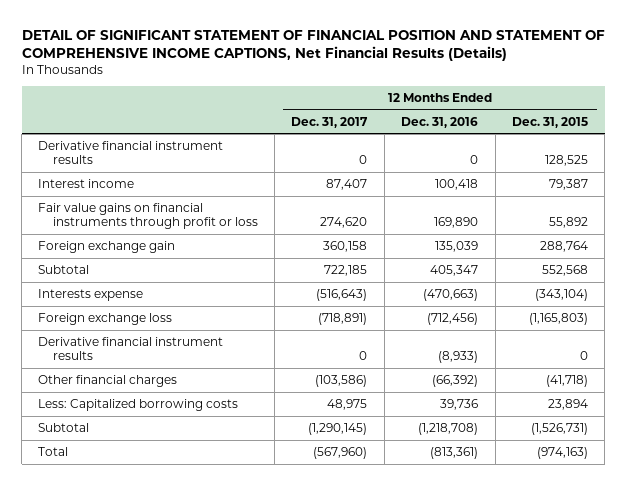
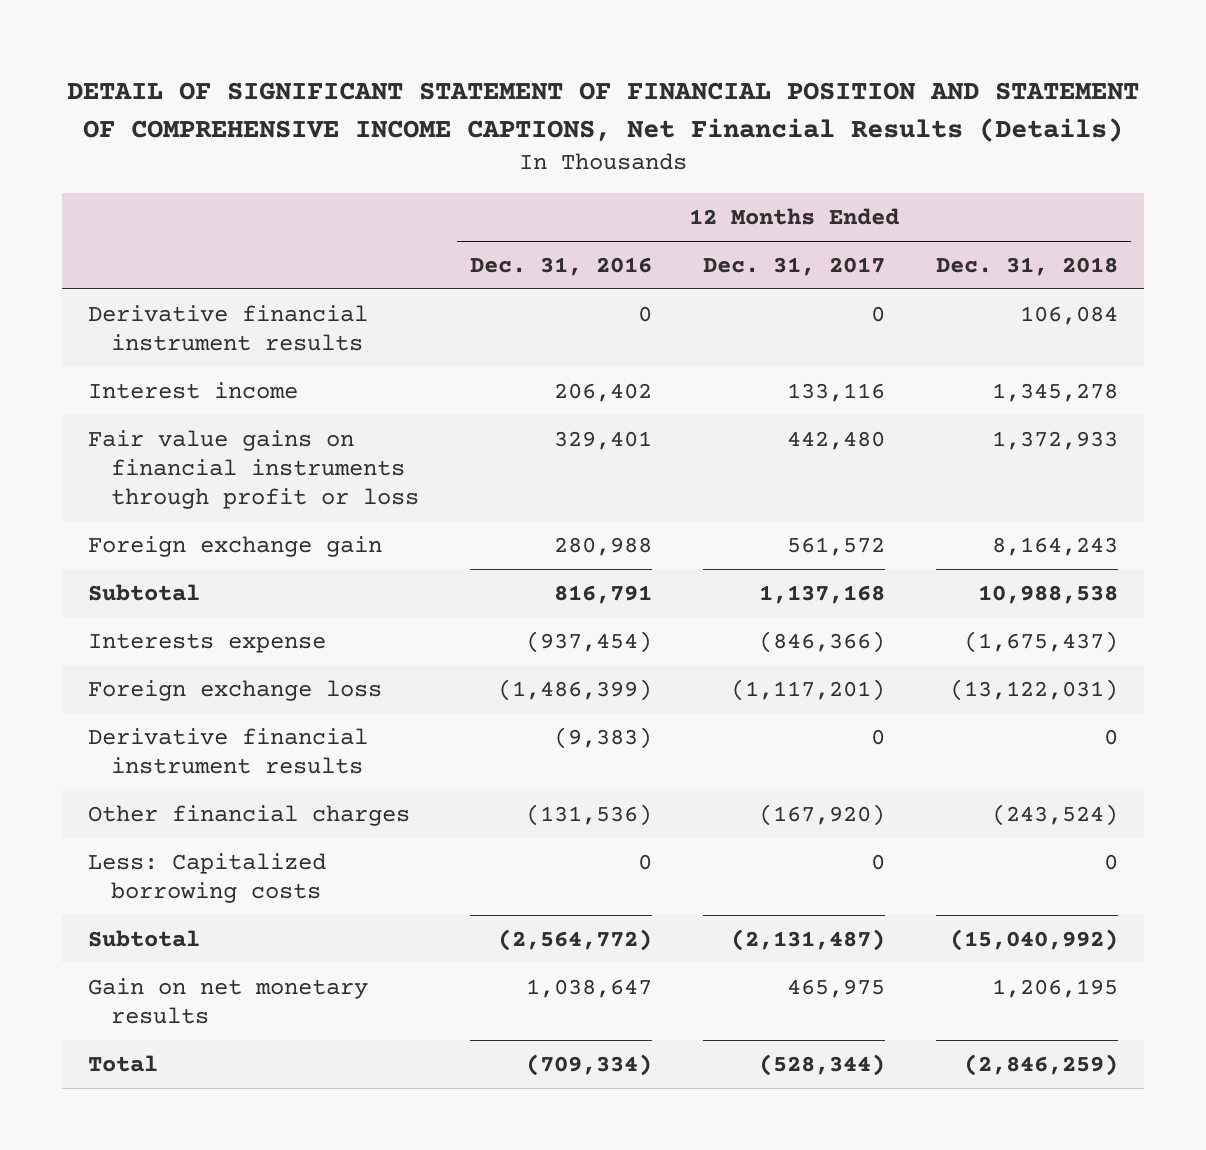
- | 12 Months Ended Dec. 31, 2017 | 12 Months Ended Dec. 31, 2016 | 12 Months Ended Dec. 31, 2015
+ | 12 Months Ended Dec. 31, 2016 | 12 Months Ended Dec. 31, 2017 | 12 Months Ended Dec. 31, 2018
- Interest income | 87,407 | 100,418 | 79,387
- Fair value gains on financial instruments through profit or loss | 274,620 | 169,890 | 55,892
- Foreign exchange gain | 360,158 | 135,039 | 288,764
- Subtotal | 722,185 | 405,347 | 552,568
- Interests expense | (516,643) | (470,663) | (343,104)
- Foreign exchange loss | (718,891) | (712,456) | (1,165,803)
- Derivative financial instrument results | 0 | (8,933) | 0
- Other financial charges | (103,586) | (66,392) | (41,718)
- Less: Capitalized borrowing costs | 48,975 | 39,736 | 23,894
- Subtotal | (1,290,145) | (1,218,708) | (1,526,731)
- Total | (567,960) | (813,361) | (974,163)
+ Interest income | 206,402 | 133,116 | 1,345,278
+ Fair value gains on financial instruments through profit or loss | 329,401 | 442,480 | 1,372,933
+ Foreign exchange gain | 280,988 | 561,572 | 8,164,243
+ Subtotal | 816,791 | 1,137,168 | 10,988,538
+ Interests expense | (937,454) | (846,366) | (1,675,437)
+ Foreign exchange loss | (1,486,399) | (1,117,201) | (13,122,031)
+ Derivative financial instrument results | (9,383) | 0 | 0
+ Other financial charges | (131,536) | (167,920) | (243,524)
+ Less: Capitalized borrowing costs | 0 | 0 | 0
+ Subtotal | (2,564,772) | (2,131,487) | (15,040,992)
+ Gain on net monetary results | 1,038,647 | 465,975 | 1,206,195
+ Total | (709,334) | (528,344) | (2,846,259)

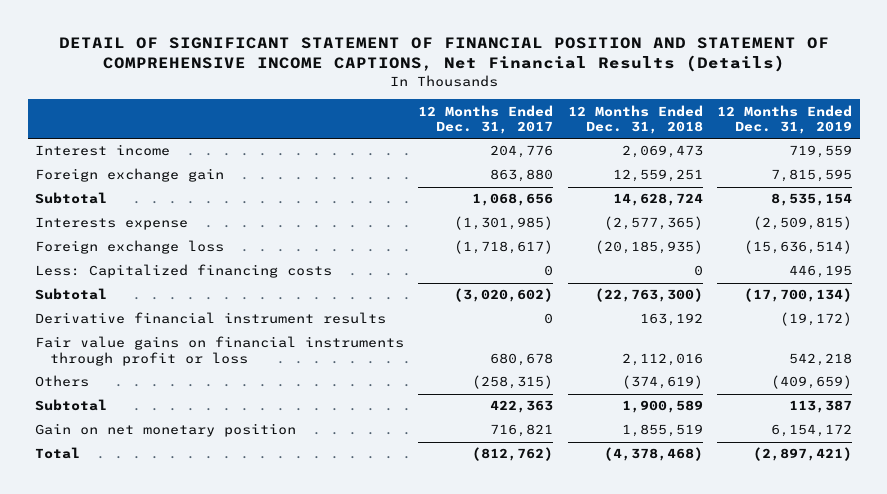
- | 12 Months Ended Dec. 31, 2016 | 12 Months Ended Dec. 31, 2017 | 12 Months Ended Dec. 31, 2018
+ | 12 Months Ended Dec. 31, 2017 | 12 Months Ended Dec. 31, 2018 | 12 Months Ended Dec. 31, 2019
- Derivative financial instrument results | 0 | 0 | 106,084
- Interest income | 206,402 | 133,116 | 1,345,278
- Fair value gains on financial instruments through profit or loss | 329,401 | 442,480 | 1,372,933
- Foreign exchange gain | 280,988 | 561,572 | 8,164,243
- Subtotal | 816,791 | 1,137,168 | 10,988,538
- Interests expense | (937,454) | (846,366) | (1,675,437)
- Foreign exchange loss | (1,486,399) | (1,117,201) | (13,122,031)
- Derivative financial instrument results | (9,383) | 0 | 0
- Other financial charges | (131,536) | (167,920) | (243,524)
- Less: Capitalized borrowing costs | 0 | 0 | 0
- Subtotal | (2,564,772) | (2,131,487) | (15,040,992)
- Gain on net monetary results | 1,038,647 | 465,975 | 1,206,195
- Total | (709,334) | (528,344) | (2,846,259)
+ Interest income | 204,776 | 2,069,473 | 719,559
+ Foreign exchange gain | 863,880 | 12,559,251 | 7,815,595
+ Subtotal | 1,068,656 | 14,628,724 | 8,535,154
+ Interests expense | (1,301,985) | (2,577,365) | (2,509,815)
+ Foreign exchange loss | (1,718,617) | (20,185,935) | (15,636,514)
+ Less: Capitalized financing costs | 0 | 0 | 446,195
+ Subtotal | (3,020,602) | (22,763,300) | (17,700,134)
+ Derivative financial instrument results | 0 | 163,192 | (19,172)
+ Fair value gains on financial instruments through profit or loss | 680,678 | 2,112,016 | 542,218
+ Others | (258,315) | (374,619) | (409,659)
+ Subtotal | 422,363 | 1,900,589 | 113,387
+ Gain on net monetary position | 716,821 | 1,855,519 | 6,154,172
+ Total | (812,762) | (4,378,468) | (2,897,421)

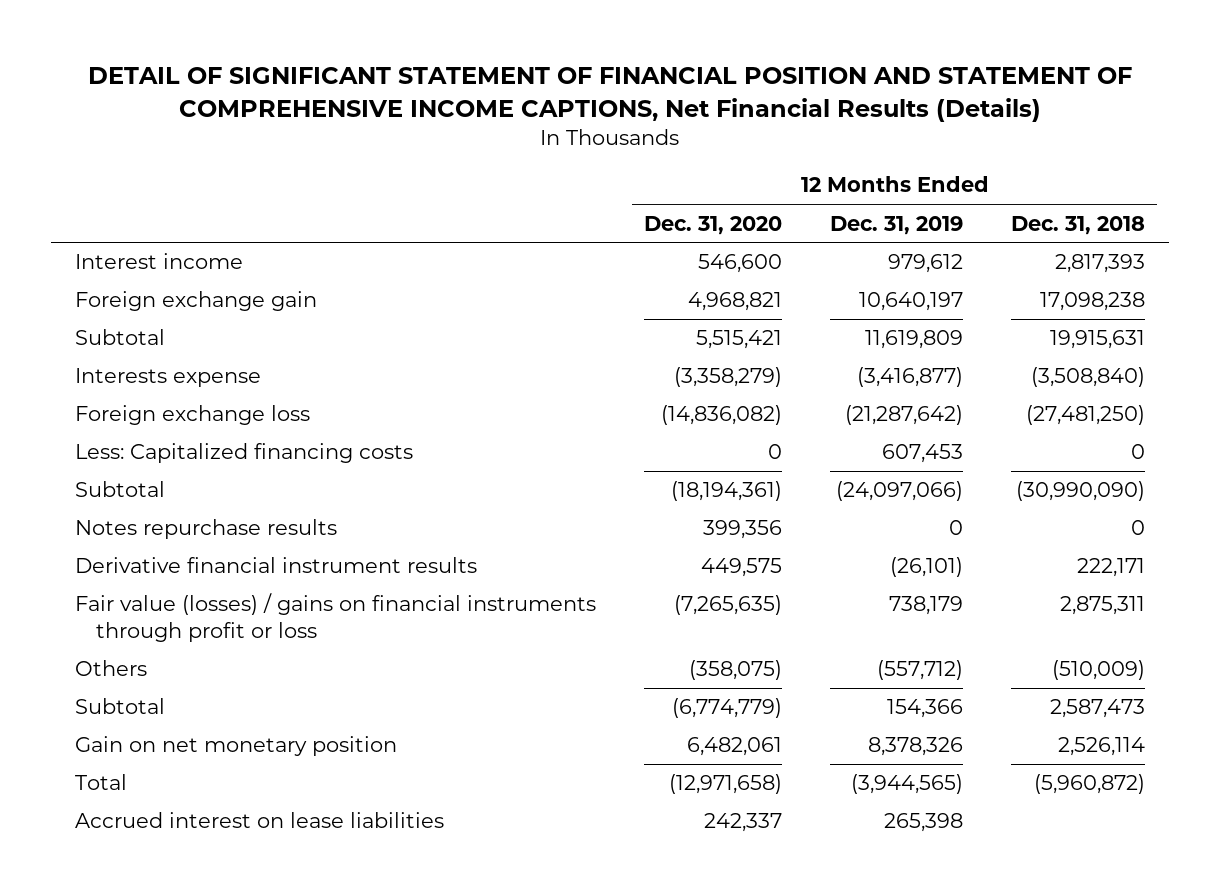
- | 12 Months Ended Dec. 31, 2017 | 12 Months Ended Dec. 31, 2018 | 12 Months Ended Dec. 31, 2019
+ | 12 Months Ended Dec. 31, 2020 | 12 Months Ended Dec. 31, 2019 | 12 Months Ended Dec. 31, 2018
- Interest income | 204,776 | 2,069,473 | 719,559
- Foreign exchange gain | 863,880 | 12,559,251 | 7,815,595
- Subtotal | 1,068,656 | 14,628,724 | 8,535,154
- Interests expense | (1,301,985) | (2,577,365) | (2,509,815)
- Foreign exchange loss | (1,718,617) | (20,185,935) | (15,636,514)
- Less: Capitalized financing costs | 0 | 0 | 446,195
- Subtotal | (3,020,602) | (22,763,300) | (17,700,134)
- Derivative financial instrument results | 0 | 163,192 | (19,172)
- Fair value gains on financial instruments through profit or loss | 680,678 | 2,112,016 | 542,218
- Others | (258,315) | (374,619) | (409,659)
- Subtotal | 422,363 | 1,900,589 | 113,387
- Gain on net monetary position | 716,821 | 1,855,519 | 6,154,172
- Total | (812,762) | (4,378,468) | (2,897,421)
+ Interest income | 546,600 | 979,612 | 2,817,393
+ Foreign exchange gain | 4,968,821 | 10,640,197 | 17,098,238
+ Subtotal | 5,515,421 | 11,619,809 | 19,915,631
+ Interests expense | (3,358,279) | (3,416,877) | (3,508,840)
+ Foreign exchange loss | (14,836,082) | (21,287,642) | (27,481,250)
+ Less: Capitalized financing costs | 0 | 607,453 | 0
+ Subtotal | (18,194,361) | (24,097,066) | (30,990,090)
+ Notes repurchase results | 399,356 | 0 | 0
+ Derivative financial instrument results | 449,575 | (26,101) | 222,171
+ Fair value (losses) / gains on financial instruments through profit or loss | (7,265,635) | 738,179 | 2,875,311
+ Others | (358,075) | (557,712) | (510,009)
+ Subtotal | (6,774,779) | 154,366 | 2,587,473
+ Gain on net monetary position | 6,482,061 | 8,378,326 | 2,526,114
+ Total | (12,971,658) | (3,944,565) | (5,960,872)
+ Accrued interest on lease liabilities | 242,337 | 265,398 |

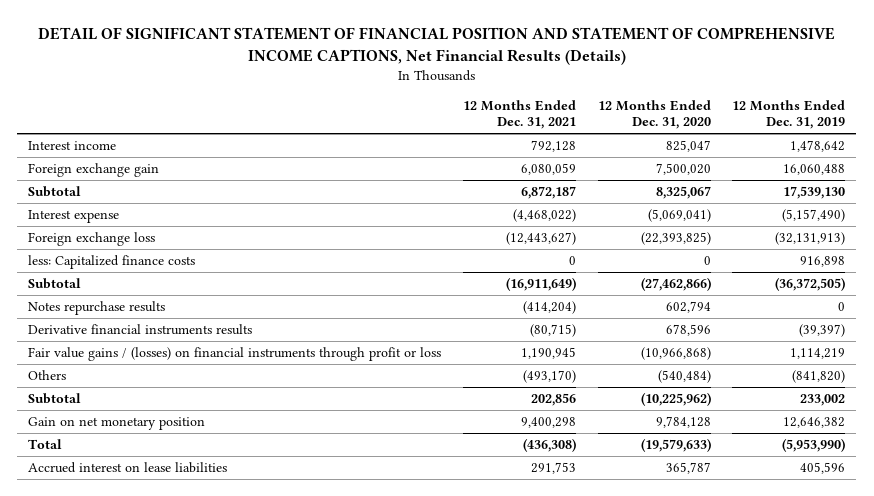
- | 12 Months Ended Dec. 31, 2020 | 12 Months Ended Dec. 31, 2019 | 12 Months Ended Dec. 31, 2018
+ | 12 Months Ended Dec. 31, 2021 | 12 Months Ended Dec. 31, 2020 | 12 Months Ended Dec. 31, 2019
- Interest income | 546,600 | 979,612 | 2,817,393
- Foreign exchange gain | 4,968,821 | 10,640,197 | 17,098,238
- Subtotal | 5,515,421 | 11,619,809 | 19,915,631
- Interests expense | (3,358,279) | (3,416,877) | (3,508,840)
- Foreign exchange loss | (14,836,082) | (21,287,642) | (27,481,250)
- Less: Capitalized financing costs | 0 | 607,453 | 0
- Subtotal | (18,194,361) | (24,097,066) | (30,990,090)
- Notes repurchase results | 399,356 | 0 | 0
- Derivative financial instrument results | 449,575 | (26,101) | 222,171
- Fair value (losses) / gains on financial instruments through profit or loss | (7,265,635) | 738,179 | 2,875,311
- Others | (358,075) | (557,712) | (510,009)
- Subtotal | (6,774,779) | 154,366 | 2,587,473
- Gain on net monetary position | 6,482,061 | 8,378,326 | 2,526,114
- Total | (12,971,658) | (3,944,565) | (5,960,872)
- Accrued interest on lease liabilities | 242,337 | 265,398 |
+ Interest income | 792,128 | 825,047 | 1,478,642
+ Foreign exchange gain | 6,080,059 | 7,500,020 | 16,060,488
+ Subtotal | 6,872,187 | 8,325,067 | 17,539,130
+ Interest expense | (4,468,022) | (5,069,041) | (5,157,490)
+ Foreign exchange loss | (12,443,627) | (22,393,825) | (32,131,913)
+ less: Capitalized finance costs | 0 | 0 | 916,898
+ Subtotal | (16,911,649) | (27,462,866) | (36,372,505)
+ Notes repurchase results | (414,204) | 602,794 | 0
+ Derivative financial instruments results | (80,715) | 678,596 | (39,397)
+ Fair value gains / (losses) on financial instruments through profit or loss | 1,190,945 | (10,966,868) | 1,114,219
+ Others | (493,170) | (540,484) | (841,820)
+ Subtotal | 202,856 | (10,225,962) | 233,002
+ Gain on net monetary position | 9,400,298 | 9,784,128 | 12,646,382
+ Total | (436,308) | (19,579,633) | (5,953,990)
+ Accrued interest on lease liabilities | 291,753 | 365,787 | 405,596

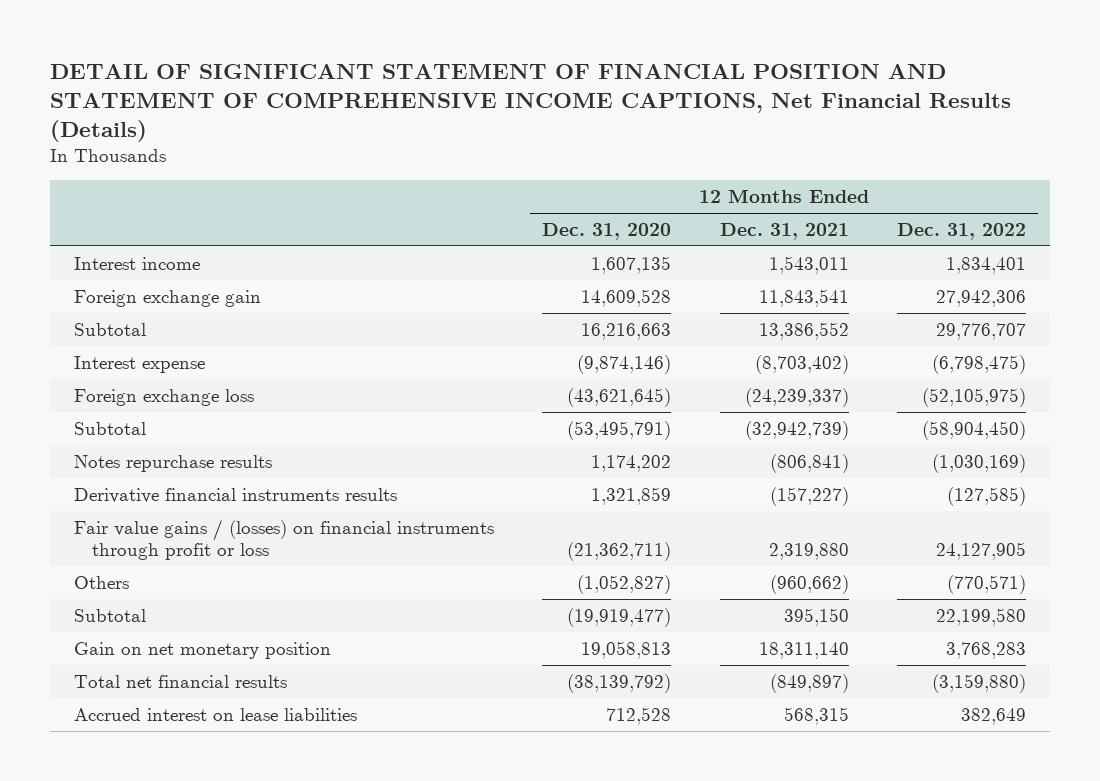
- | 12 Months Ended Dec. 31, 2021 | 12 Months Ended Dec. 31, 2020 | 12 Months Ended Dec. 31, 2019
+ | 12 Months Ended Dec. 31, 2020 | 12 Months Ended Dec. 31, 2021 | 12 Months Ended Dec. 31, 2022
- Interest income | 792,128 | 825,047 | 1,478,642
- Foreign exchange gain | 6,080,059 | 7,500,020 | 16,060,488
- Subtotal | 6,872,187 | 8,325,067 | 17,539,130
- Interest expense | (4,468,022) | (5,069,041) | (5,157,490)
- Foreign exchange loss | (12,443,627) | (22,393,825) | (32,131,913)
- less: Capitalized finance costs | 0 | 0 | 916,898
- Subtotal | (16,911,649) | (27,462,866) | (36,372,505)
- Notes repurchase results | (414,204) | 602,794 | 0
- Derivative financial instruments results | (80,715) | 678,596 | (39,397)
- Fair value gains / (losses) on financial instruments through profit or loss | 1,190,945 | (10,966,868) | 1,114,219
- Others | (493,170) | (540,484) | (841,820)
- Subtotal | 202,856 | (10,225,962) | 233,002
- Gain on net monetary position | 9,400,298 | 9,784,128 | 12,646,382
- Total | (436,308) | (19,579,633) | (5,953,990)
- Accrued interest on lease liabilities | 291,753 | 365,787 | 405,596
+ Interest income | 1,607,135 | 1,543,011 | 1,834,401
+ Foreign exchange gain | 14,609,528 | 11,843,541 | 27,942,306
+ Subtotal | 16,216,663 | 13,386,552 | 29,776,707
+ Interest expense | (9,874,146) | (8,703,402) | (6,798,475)
+ Foreign exchange loss | (43,621,645) | (24,239,337) | (52,105,975)
+ Subtotal | (53,495,791) | (32,942,739) | (58,904,450)
+ Notes repurchase results | 1,174,202 | (806,841) | (1,030,169)
+ Derivative financial instruments results | 1,321,859 | (157,227) | (127,585)
+ Fair value gains / (losses) on financial instruments through profit or loss | (21,362,711) | 2,319,880 | 24,127,905
+ Others | (1,052,827) | (960,662) | (770,571)
+ Subtotal | (19,919,477) | 395,150 | 22,199,580
+ Gain on net monetary position | 19,058,813 | 18,311,140 | 3,768,283
+ Total net financial results | (38,139,792) | (849,897) | (3,159,880)
+ Accrued interest on lease liabilities | 712,528 | 568,315 | 382,649

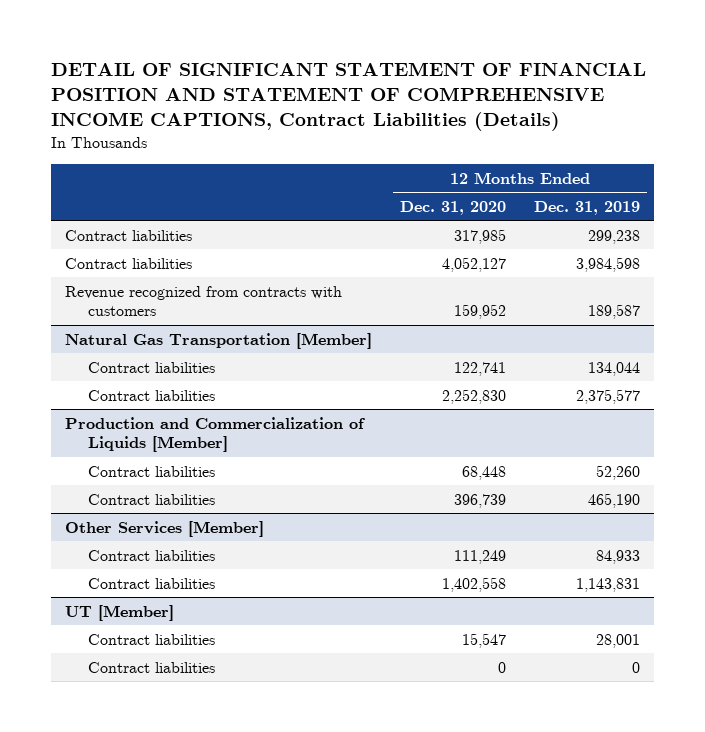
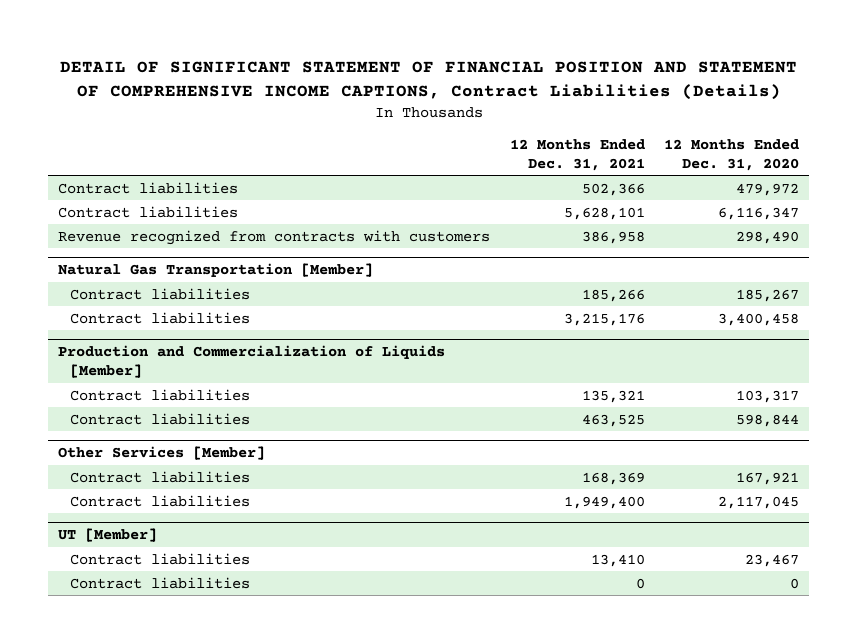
- | 12 Months Ended Dec. 31, 2020 | 12 Months Ended Dec. 31, 2019
+ | 12 Months Ended Dec. 31, 2021 | 12 Months Ended Dec. 31, 2020
- Contract liabilities | 317,985 | 299,238
- Contract liabilities | 4,052,127 | 3,984,598
- Revenue recognized from contracts with customers | 159,952 | 189,587
+ Contract liabilities | 502,366 | 479,972
+ Contract liabilities | 5,628,101 | 6,116,347
+ Revenue recognized from contracts with customers | 386,958 | 298,490
@ Natural Gas Transportation [Member]
- Contract liabilities | 122,741 | 134,044
- Contract liabilities | 2,252,830 | 2,375,577
+ Contract liabilities | 185,266 | 185,267
+ Contract liabilities | 3,215,176 | 3,400,458
@ Production and Commercialization of Liquids [Member]
- Contract liabilities | 68,448 | 52,260
- Contract liabilities | 396,739 | 465,190
+ Contract liabilities | 135,321 | 103,317
+ Contract liabilities | 463,525 | 598,844
@ Other Services [Member]
- Contract liabilities | 111,249 | 84,933
- Contract liabilities | 1,402,558 | 1,143,831
+ Contract liabilities | 168,369 | 167,921
+ Contract liabilities | 1,949,400 | 2,117,045
@ UT [Member]
- Contract liabilities | 15,547 | 28,001
+ Contract liabilities | 13,410 | 23,467

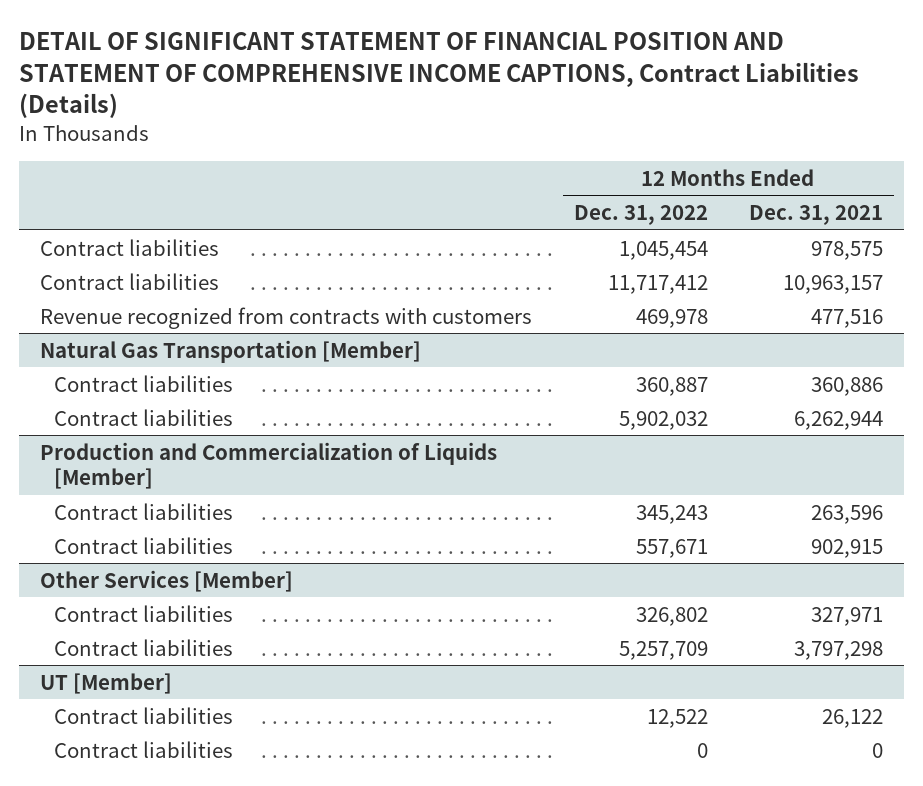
- | 12 Months Ended Dec. 31, 2021 | 12 Months Ended Dec. 31, 2020
+ | 12 Months Ended Dec. 31, 2022 | 12 Months Ended Dec. 31, 2021
- Contract liabilities | 502,366 | 479,972
- Contract liabilities | 5,628,101 | 6,116,347
- Revenue recognized from contracts with customers | 386,958 | 298,490
+ Contract liabilities | 1,045,454 | 978,575
+ Contract liabilities | 11,717,412 | 10,963,157
+ Revenue recognized from contracts with customers | 469,978 | 477,516
@ Natural Gas Transportation [Member]
- Contract liabilities | 185,266 | 185,267
- Contract liabilities | 3,215,176 | 3,400,458
+ Contract liabilities | 360,887 | 360,886
+ Contract liabilities | 5,902,032 | 6,262,944
@ Production and Commercialization of Liquids [Member]
- Contract liabilities | 135,321 | 103,317
- Contract liabilities | 463,525 | 598,844
+ Contract liabilities | 345,243 | 263,596
+ Contract liabilities | 557,671 | 902,915
@ Other Services [Member]
- Contract liabilities | 168,369 | 167,921
- Contract liabilities | 1,949,400 | 2,117,045
+ Contract liabilities | 326,802 | 327,971
+ Contract liabilities | 5,257,709 | 3,797,298
@ UT [Member]
- Contract liabilities | 13,410 | 23,467
+ Contract liabilities | 12,522 | 26,122

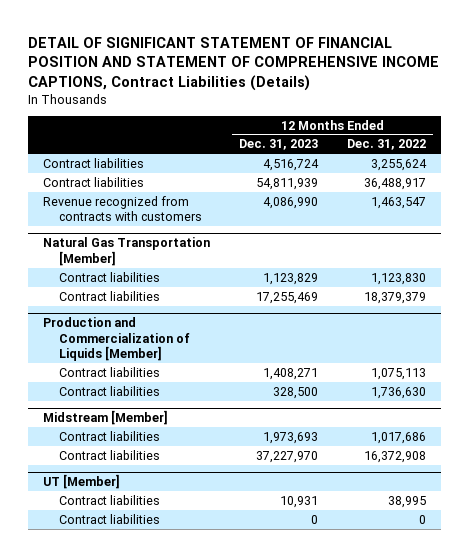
- | 12 Months Ended Dec. 31, 2022 | 12 Months Ended Dec. 31, 2021
+ | 12 Months Ended Dec. 31, 2023 | 12 Months Ended Dec. 31, 2022
- Contract liabilities | 1,045,454 | 978,575
- Contract liabilities | 11,717,412 | 10,963,157
- Revenue recognized from contracts with customers | 469,978 | 477,516
+ Contract liabilities | 4,516,724 | 3,255,624
+ Contract liabilities | 54,811,939 | 36,488,917
+ Revenue recognized from contracts with customers | 4,086,990 | 1,463,547
@ Natural Gas Transportation [Member]
- Contract liabilities | 360,887 | 360,886
- Contract liabilities | 5,902,032 | 6,262,944
+ Contract liabilities | 1,123,829 | 1,123,830
+ Contract liabilities | 17,255,469 | 18,379,379
@ Production and Commercialization of Liquids [Member]
- Contract liabilities | 345,243 | 263,596
- Contract liabilities | 557,671 | 902,915
- Other Services [Member]
- Contract liabilities | 326,802 | 327,971
- Contract liabilities | 5,257,709 | 3,797,298
@ Production and Commercialization of Liquids [Member]
+ Contract liabilities | 1,408,271 | 1,075,113
+ Contract liabilities | 328,500 | 1,736,630
+ Midstream [Member]
+ Contract liabilities | 1,973,693 | 1,017,686
+ Contract liabilities | 37,227,970 | 16,372,908
@ UT [Member]
- Contract liabilities | 12,522 | 26,122
+ Contract liabilities | 10,931 | 38,995

